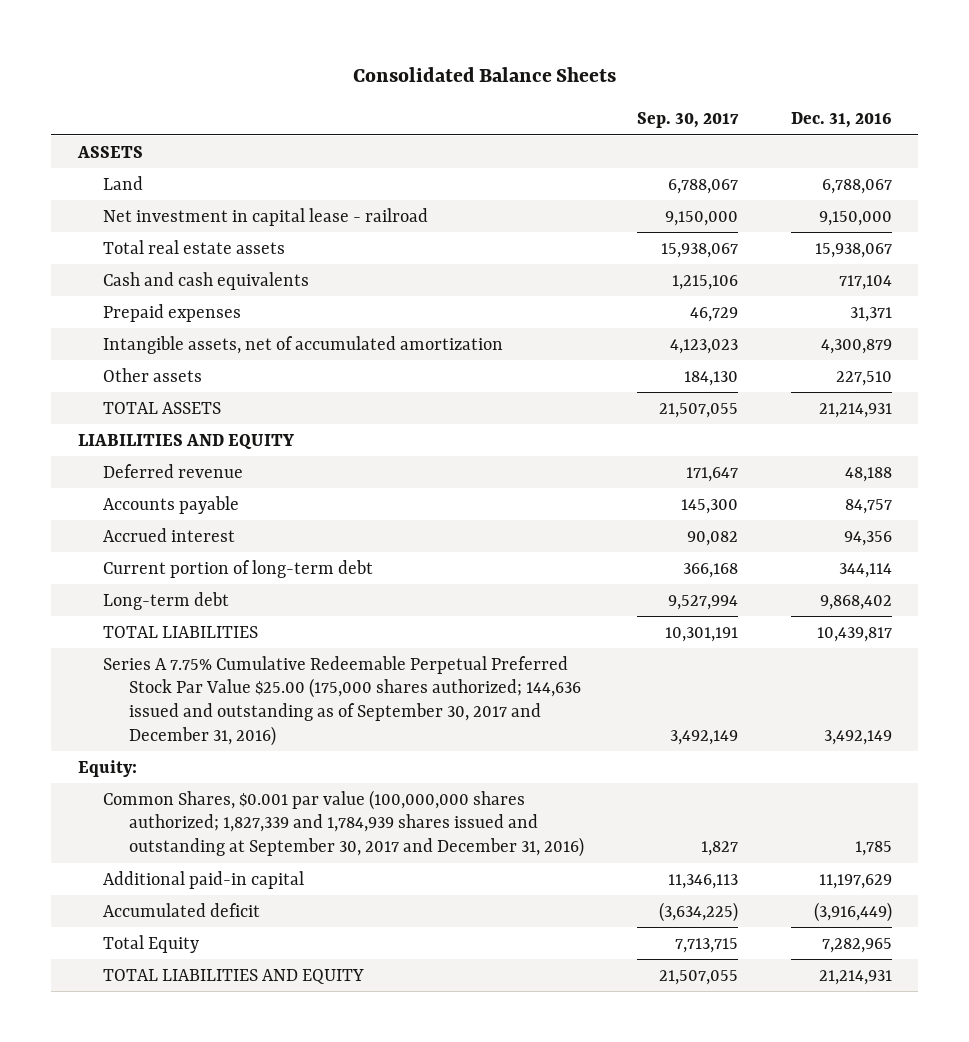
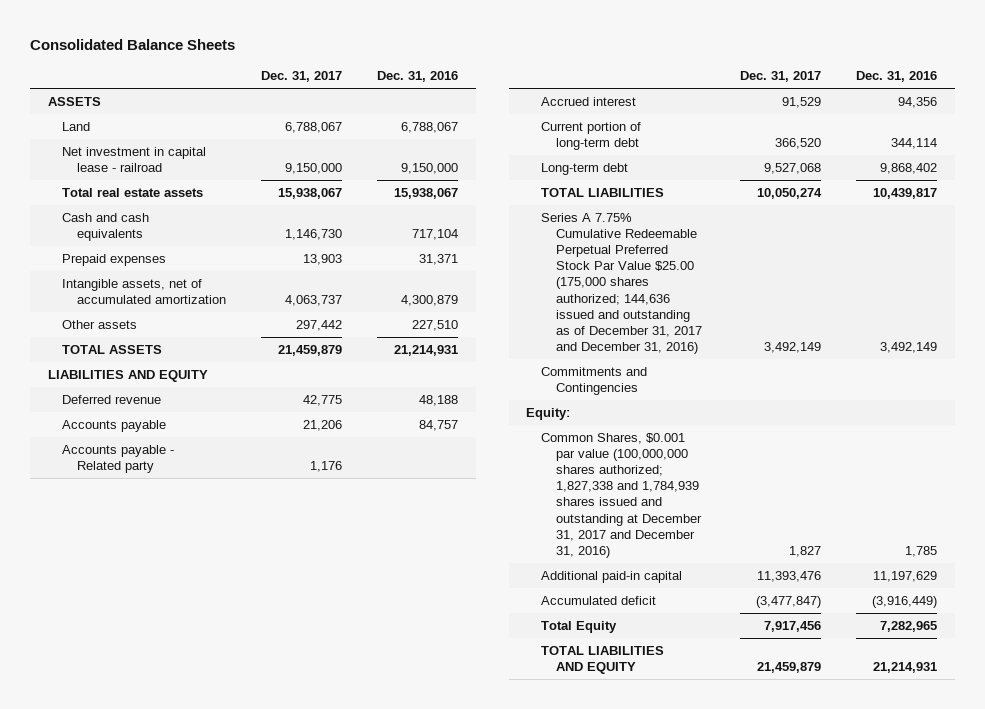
- | Sep. 30, 2017 | Dec. 31, 2016
+ | Dec. 31, 2017 | Dec. 31, 2016
+ Accounts payable - Related party | 1,176 |
- Series A 7.75% Cumulative Redeemable Perpetual Preferred Stock Par Value $25.00 (175,000 shares authorized; 144,636 issued and outstanding as of September 30, 2017 and December 31, 2016) | 3,492,149 | 3,492,149
+ Series A 7.75% Cumulative Redeemable Perpetual Preferred Stock Par Value $25.00 (175,000 shares authorized; 144,636 issued and outstanding as of December 31, 2017 and December 31, 2016) | 3,492,149 | 3,492,149
+ Commitments and Contingencies
- Common Shares, $0.001 par value (100,000,000 shares authorized; 1,827,339 and 1,784,939 shares issued and outstanding at September 30, 2017 and December 31, 2016) | 1,827 | 1,785
+ Common Shares, $0.001 par value (100,000,000 shares authorized; 1,827,338 and 1,784,939 shares issued and outstanding at December 31, 2017 and December 31, 2016) | 1,827 | 1,785

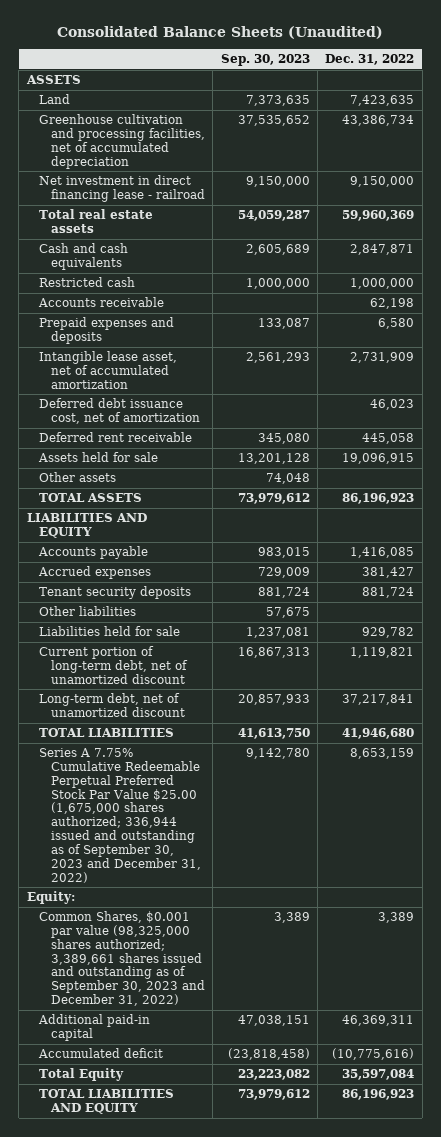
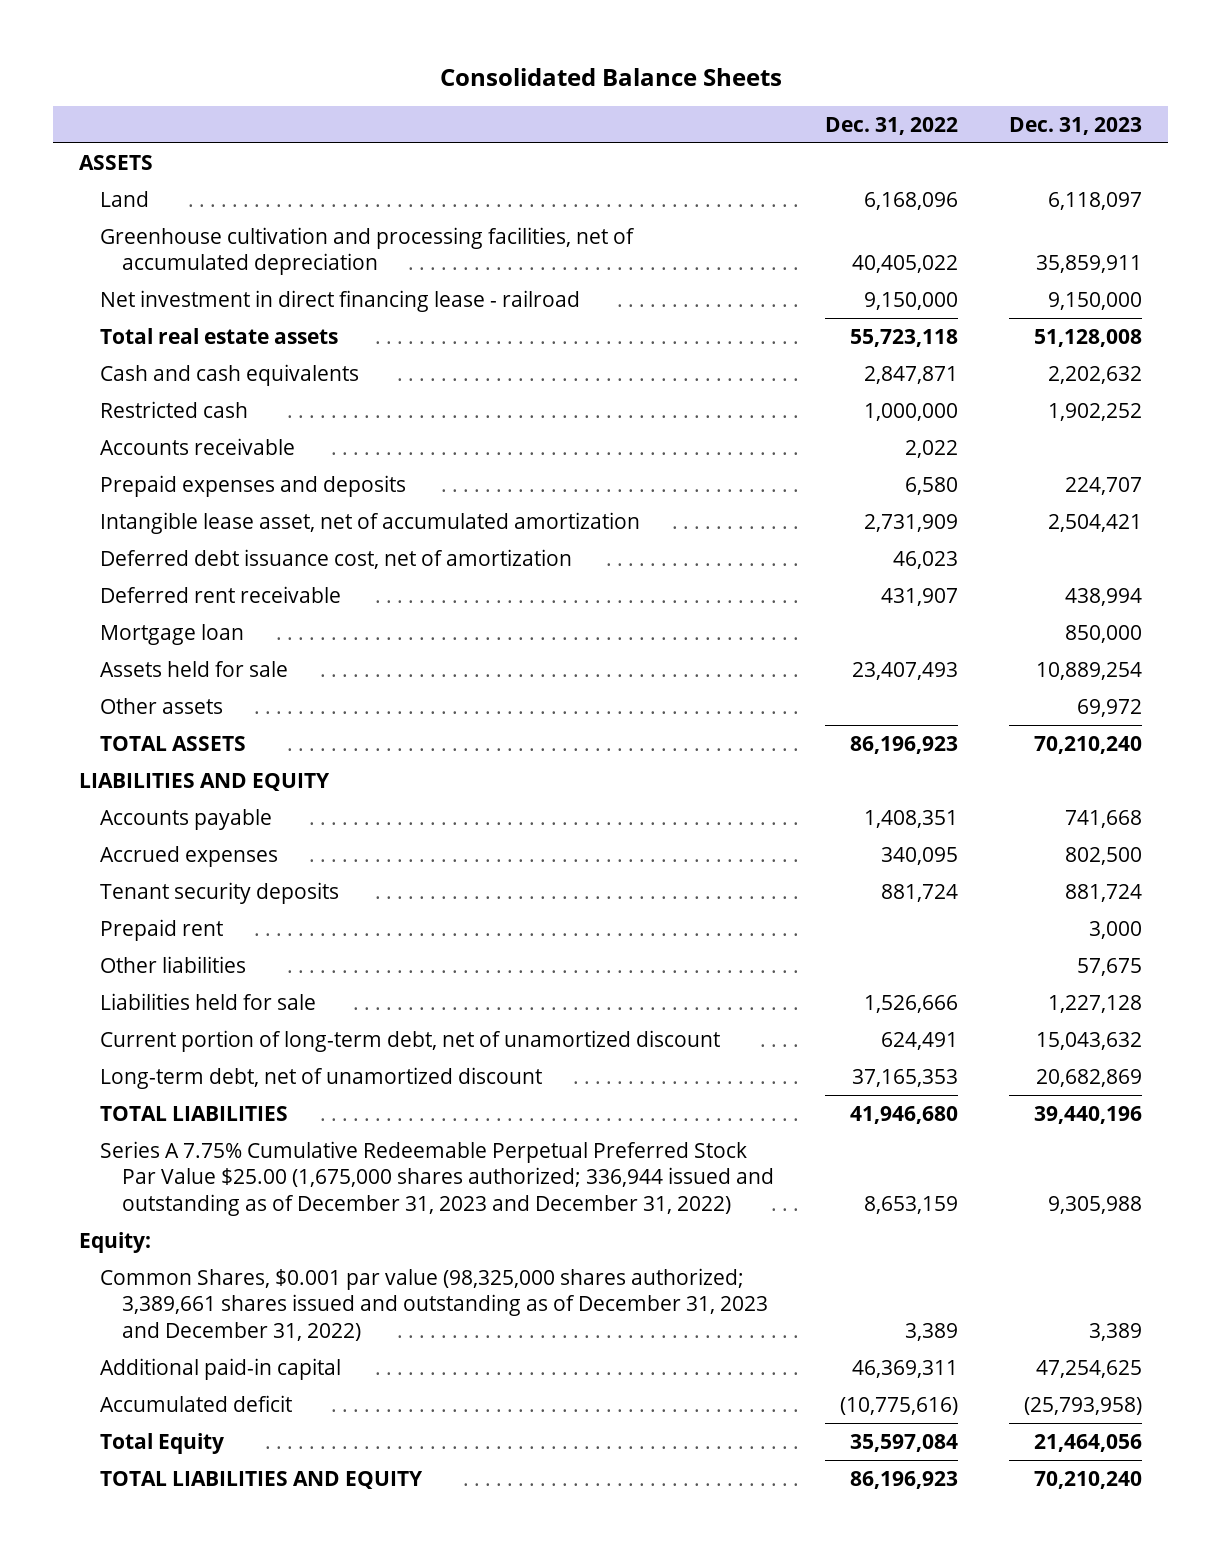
- Consolidated Balance Sheets (Unaudited)
+ Consolidated Balance Sheets
- | Sep. 30, 2023 | Dec. 31, 2022
+ | Dec. 31, 2022 | Dec. 31, 2023
- Land | 7,373,635 | 7,423,635
- Greenhouse cultivation and processing facilities, net of accumulated depreciation | 37,535,652 | 43,386,734
+ Land | 6,168,096 | 6,118,097
+ Greenhouse cultivation and processing facilities, net of accumulated depreciation | 40,405,022 | 35,859,911
- Total real estate assets | 54,059,287 | 59,960,369
+ Total real estate assets | 55,723,118 | 51,128,008
- Accounts receivable | | 62,198
+ Accounts receivable | 2,022 |
- Deferred rent receivable | 345,080 | 445,058
- Assets held for sale | 13,201,128 | 19,096,915
+ Deferred rent receivable | 431,907 | 438,994
+ Mortgage loan | | 850,000
+ Assets held for sale | 23,407,493 | 10,889,254
- Accounts payable | 983,015 | 1,416,085
- Accrued expenses | 729,009 | 381,427
+ Accounts payable | 1,408,351 | 741,668
+ Accrued expenses | 340,095 | 802,500
+ Prepaid rent | | 3,000
- Liabilities held for sale | 1,237,081 | 929,782
- Current portion of long-term debt, net of unamortized discount | 16,867,313 | 1,119,821
- Long-term debt, net of unamortized discount | 20,857,933 | 37,217,841
+ Liabilities held for sale | 1,526,666 | 1,227,128
+ Current portion of long-term debt, net of unamortized discount | 624,491 | 15,043,632
+ Long-term debt, net of unamortized discount | 37,165,353 | 20,682,869
- Series A 7.75% Cumulative Redeemable Perpetual Preferred Stock Par Value $25.00 (1,675,000 shares authorized; 336,944 issued and outstanding as of September 30, 2023 and December 31, 2022) | 9,142,780 | 8,653,159
+ Series A 7.75% Cumulative Redeemable Perpetual Preferred Stock Par Value $25.00 (1,675,000 shares authorized; 336,944 issued and outstanding as of December 31, 2023 and December 31, 2022) | 8,653,159 | 9,305,988
- Common Shares, $0.001 par value (98,325,000 shares authorized; 3,389,661 shares issued and outstanding as of September 30, 2023 and December 31, 2022) | 3,389 | 3,389
+ Common Shares, $0.001 par value (98,325,000 shares authorized; 3,389,661 shares issued and outstanding as of December 31, 2023 and December 31, 2022) | 3,389 | 3,389

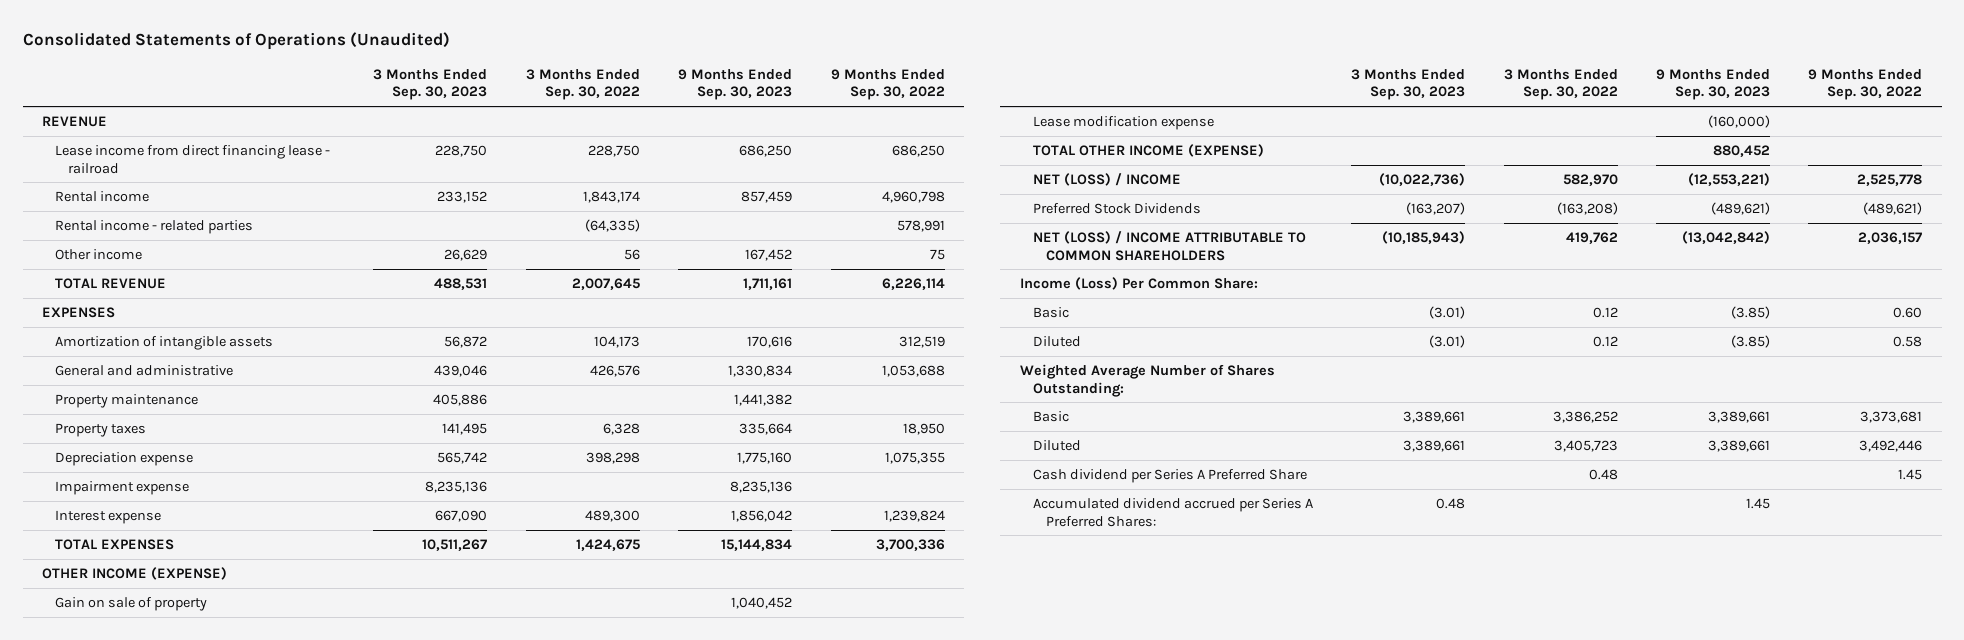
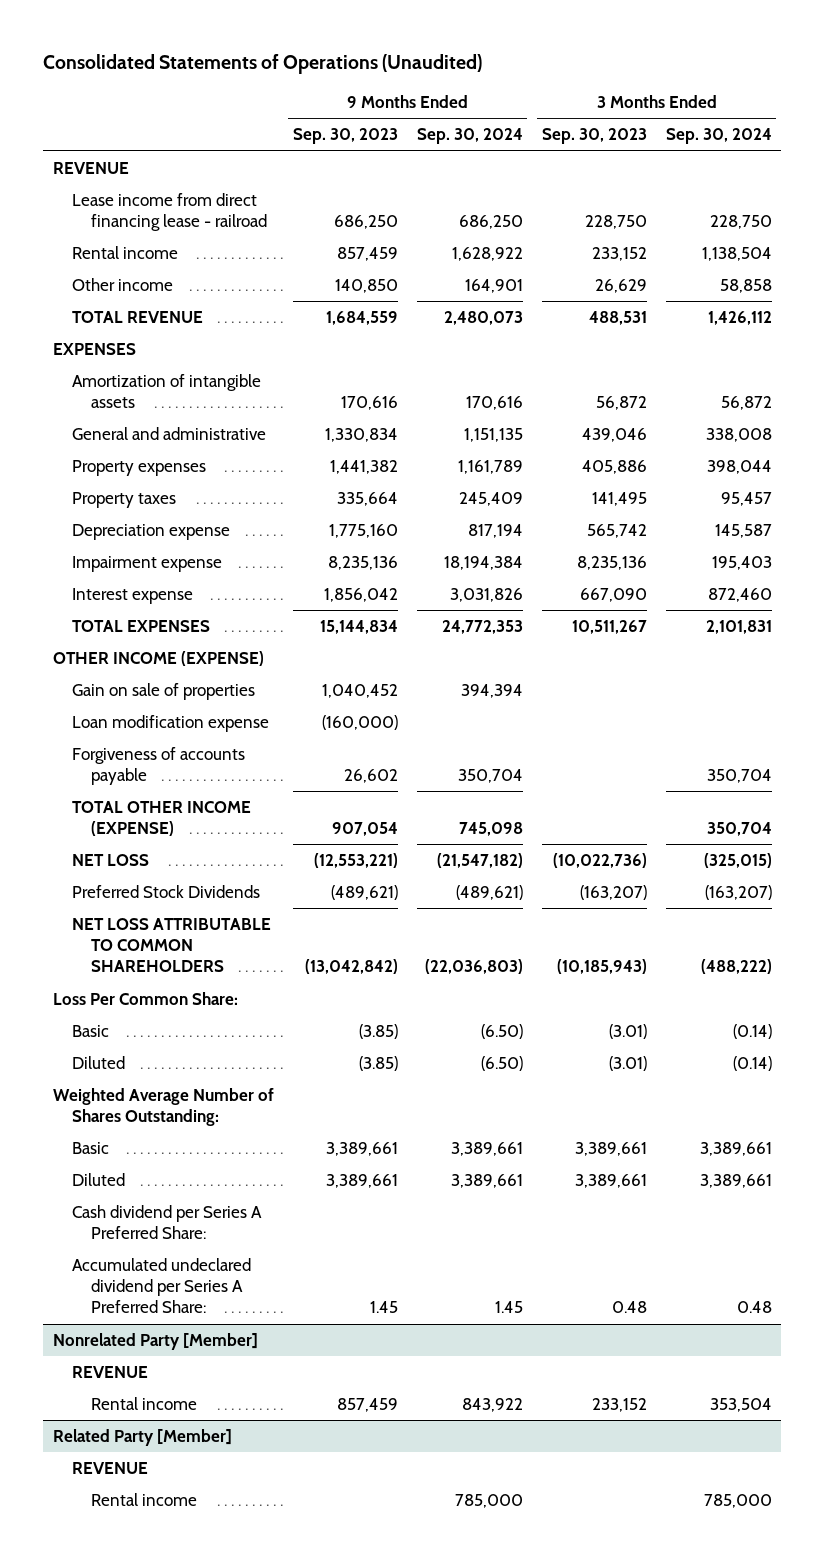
- | 3 Months Ended Sep. 30, 2023 | 3 Months Ended Sep. 30, 2022 | 9 Months Ended Sep. 30, 2023 | 9 Months Ended Sep. 30, 2022
+ | 9 Months Ended Sep. 30, 2023 | 9 Months Ended Sep. 30, 2024 | 3 Months Ended Sep. 30, 2023 | 3 Months Ended Sep. 30, 2024
- Rental income - related parties | | (64,335) | | 578,991
- Other income | 26,629 | 56 | 167,452 | 75
- TOTAL REVENUE | 488,531 | 2,007,645 | 1,711,161 | 6,226,114
+ Other income | 140,850 | 164,901 | 26,629 | 58,858
+ TOTAL REVENUE | 1,684,559 | 2,480,073 | 488,531 | 1,426,112
- Property maintenance | 405,886 | | 1,441,382 |
+ Property expenses | 1,441,382 | 1,161,789 | 405,886 | 398,044
- Gain on sale of property | | | 1,040,452 |
- Lease modification expense | | | (160,000) |
- TOTAL OTHER INCOME (EXPENSE) | | | 880,452 |
- NET (LOSS) / INCOME | (10,022,736) | 582,970 | (12,553,221) | 2,525,778
+ Gain on sale of properties | 1,040,452 | 394,394 | |
+ Loan modification expense | (160,000) | | |
+ Forgiveness of accounts payable | 26,602 | 350,704 | | 350,704
+ TOTAL OTHER INCOME (EXPENSE) | 907,054 | 745,098 | | 350,704
+ NET LOSS | (12,553,221) | (21,547,182) | (10,022,736) | (325,015)
- NET (LOSS) / INCOME ATTRIBUTABLE TO COMMON SHAREHOLDERS | (10,185,943) | 419,762 | (13,042,842) | 2,036,157
- Income (Loss) Per Common Share:
+ NET LOSS ATTRIBUTABLE TO COMMON SHAREHOLDERS | (13,042,842) | (22,036,803) | (10,185,943) | (488,222)
+ Loss Per Common Share:
- Cash dividend per Series A Preferred Share | | 0.48 | | 1.45
- Accumulated dividend accrued per Series A Preferred Shares: | 0.48 | | 1.45 |
+ Cash dividend per Series A Preferred Share:
+ Accumulated undeclared dividend per Series A Preferred Share: | 1.45 | 1.45 | 0.48 | 0.48
+ Nonrelated Party [Member]
+ REVENUE
+ Rental income | 857,459 | 843,922 | 233,152 | 353,504
+ Related Party [Member]
+ REVENUE
+ Rental income | | 785,000 | | 785,000

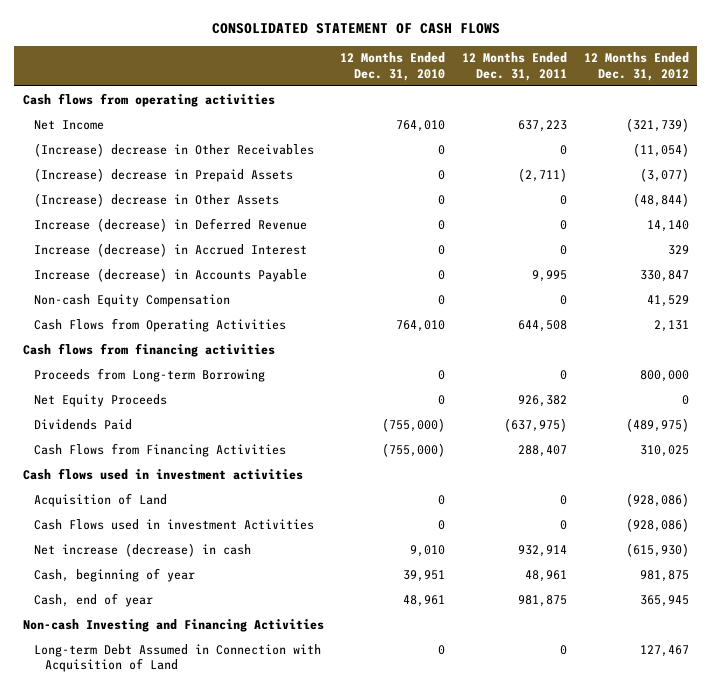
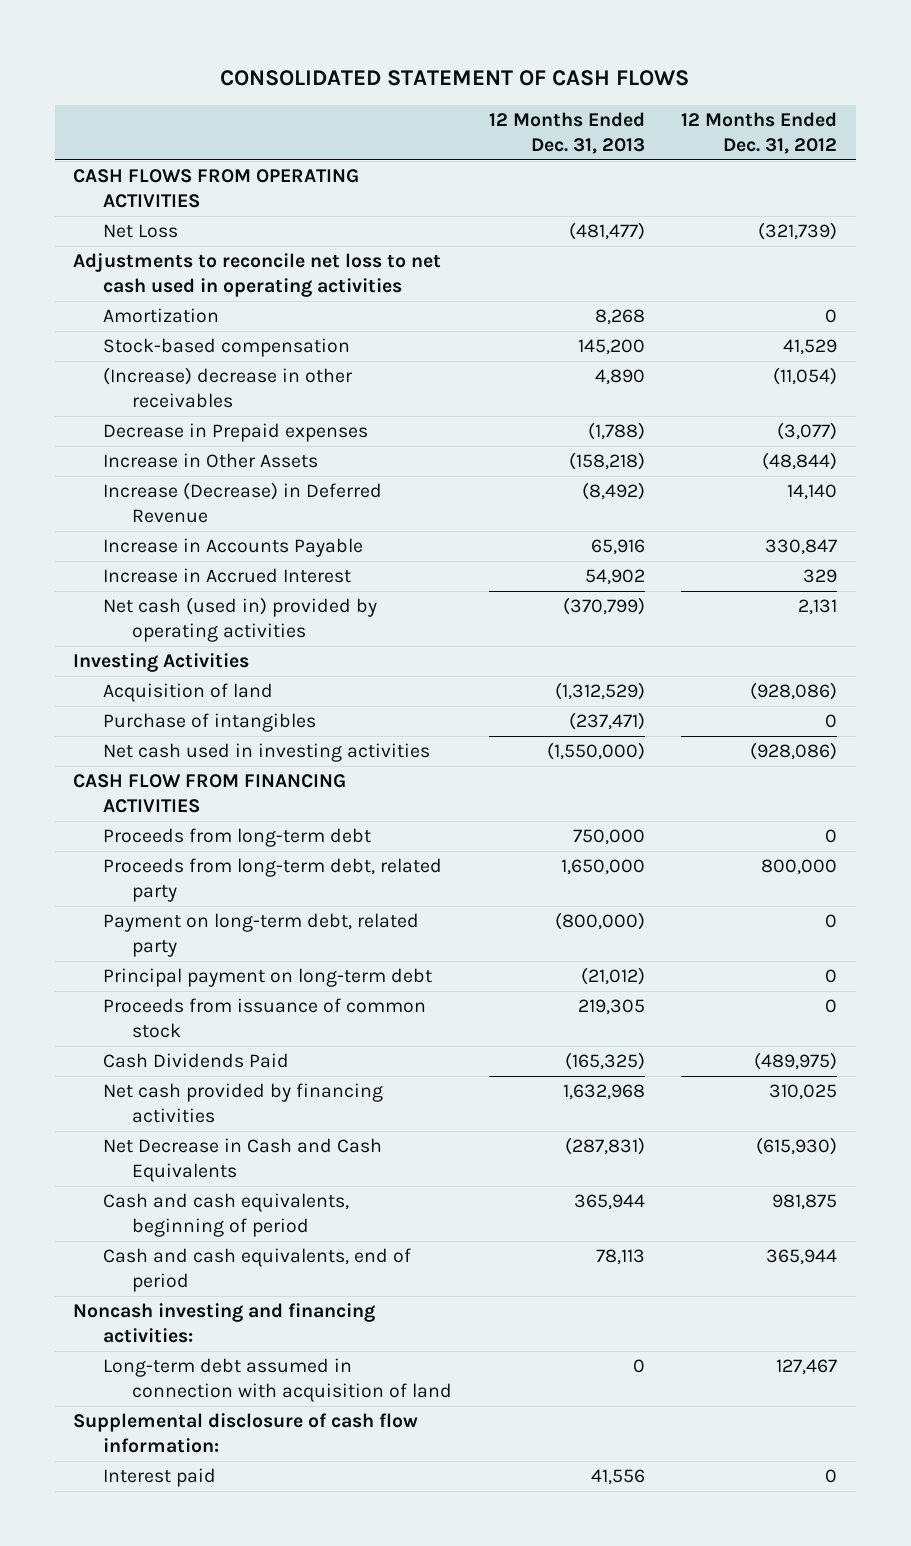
- | 12 Months Ended Dec. 31, 2010 | 12 Months Ended Dec. 31, 2011 | 12 Months Ended Dec. 31, 2012
+ | 12 Months Ended Dec. 31, 2013 | 12 Months Ended Dec. 31, 2012
- Cash flows from operating activities
- Net Income | 764,010 | 637,223 | (321,739)
- (Increase) decrease in Other Receivables | 0 | 0 | (11,054)
- (Increase) decrease in Prepaid Assets | 0 | (2,711) | (3,077)
- (Increase) decrease in Other Assets | 0 | 0 | (48,844)
- Increase (decrease) in Deferred Revenue | 0 | 0 | 14,140
- Increase (decrease) in Accrued Interest | 0 | 0 | 329
- Increase (decrease) in Accounts Payable | 0 | 9,995 | 330,847
- Non-cash Equity Compensation | 0 | 0 | 41,529
- Cash Flows from Operating Activities | 764,010 | 644,508 | 2,131
- Cash flows from financing activities
- Proceeds from Long-term Borrowing | 0 | 0 | 800,000
- Net Equity Proceeds | 0 | 926,382 | 0
- Dividends Paid | (755,000) | (637,975) | (489,975)
- Cash Flows from Financing Activities | (755,000) | 288,407 | 310,025
- Cash flows used in investment activities
- Acquisition of Land | 0 | 0 | (928,086)
- Cash Flows used in investment Activities | 0 | 0 | (928,086)
- Net increase (decrease) in cash | 9,010 | 932,914 | (615,930)
- Cash, beginning of year | 39,951 | 48,961 | 981,875
- Cash, end of year | 48,961 | 981,875 | 365,945
- Non-cash Investing and Financing Activities
- Long-term Debt Assumed in Connection with Acquisition of Land | 0 | 0 | 127,467
+ CASH FLOWS FROM OPERATING ACTIVITIES
+ Net Loss | (481,477) | (321,739)
+ Adjustments to reconcile net loss to net cash used in operating activities
+ Amortization | 8,268 | 0
+ Stock-based compensation | 145,200 | 41,529
+ (Increase) decrease in other receivables | 4,890 | (11,054)
+ Decrease in Prepaid expenses | (1,788) | (3,077)
+ Increase in Other Assets | (158,218) | (48,844)
+ Increase (Decrease) in Deferred Revenue | (8,492) | 14,140
+ Increase in Accounts Payable | 65,916 | 330,847
+ Increase in Accrued Interest | 54,902 | 329
+ Net cash (used in) provided by operating activities | (370,799) | 2,131
+ Investing Activities
+ Acquisition of land | (1,312,529) | (928,086)
+ Purchase of intangibles | (237,471) | 0
+ Net cash used in investing activities | (1,550,000) | (928,086)
+ CASH FLOW FROM FINANCING ACTIVITIES
+ Proceeds from long-term debt | 750,000 | 0
+ Proceeds from long-term debt, related party | 1,650,000 | 800,000
+ Payment on long-term debt, related party | (800,000) | 0
+ Principal payment on long-term debt | (21,012) | 0
+ Proceeds from issuance of common stock | 219,305 | 0
+ Cash Dividends Paid | (165,325) | (489,975)
+ Net cash provided by financing activities | 1,632,968 | 310,025
+ Net Decrease in Cash and Cash Equivalents | (287,831) | (615,930)
+ Cash and cash equivalents, beginning of period | 365,944 | 981,875
+ Cash and cash equivalents, end of period | 78,113 | 365,944
+ Noncash investing and financing activities:
+ Long-term debt assumed in connection with acquisition of land | 0 | 127,467
+ Supplemental disclosure of cash flow information:
+ Interest paid | 41,556 | 0

